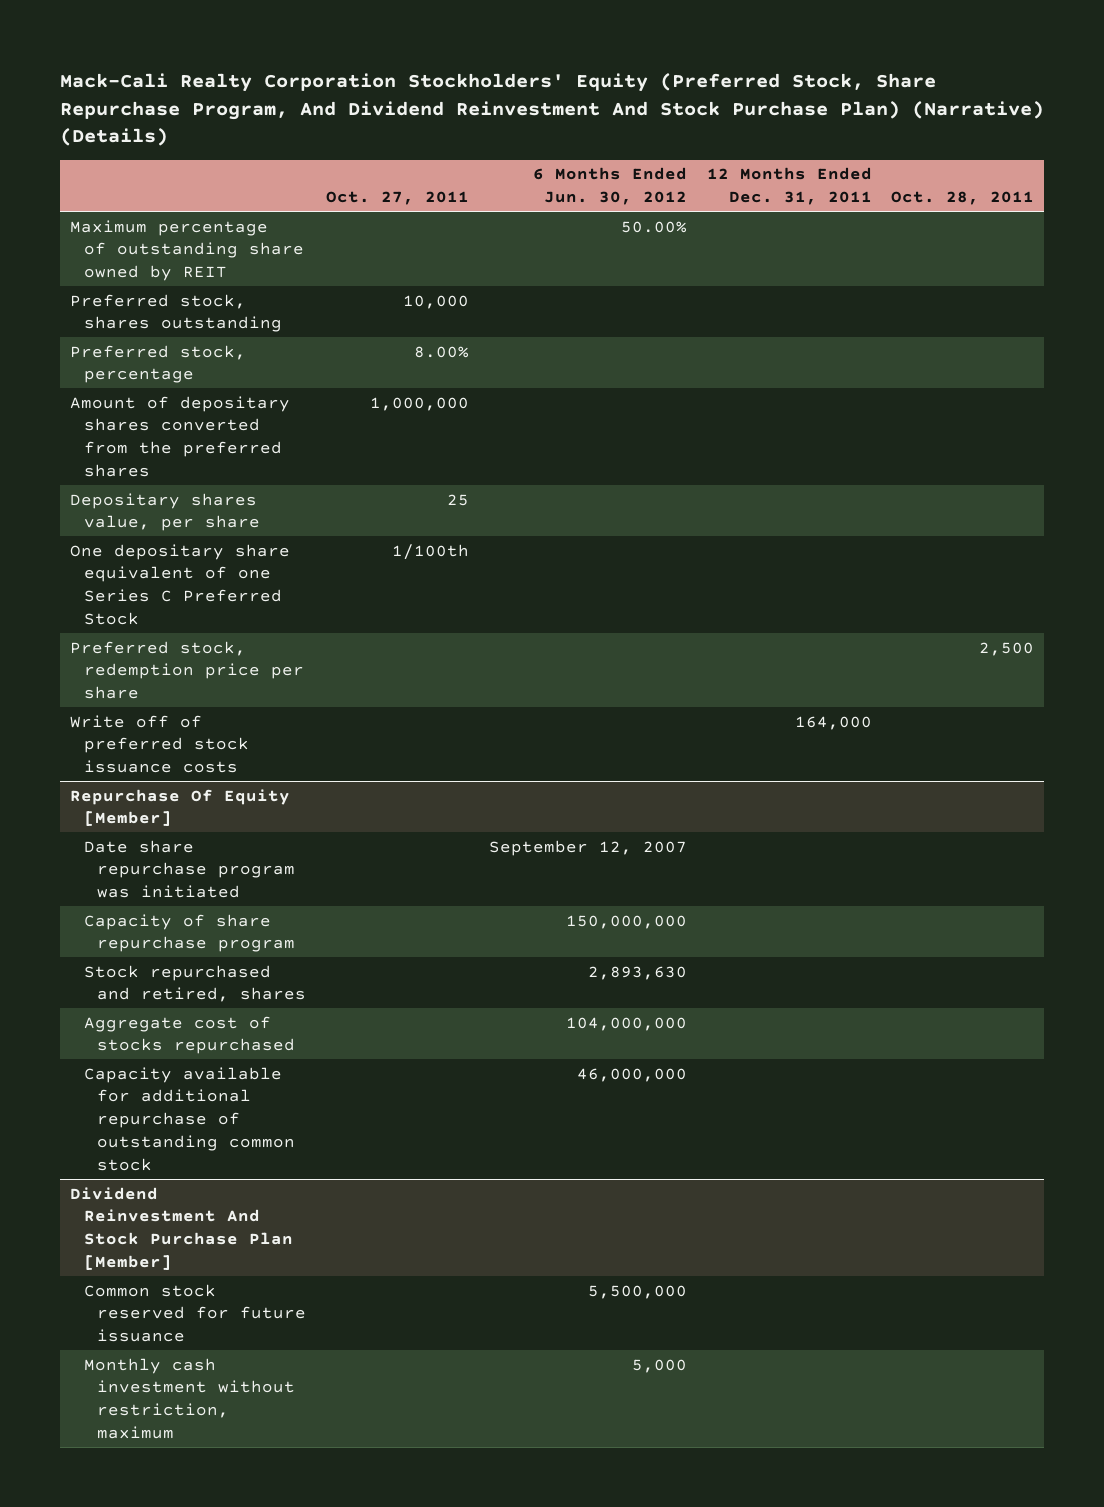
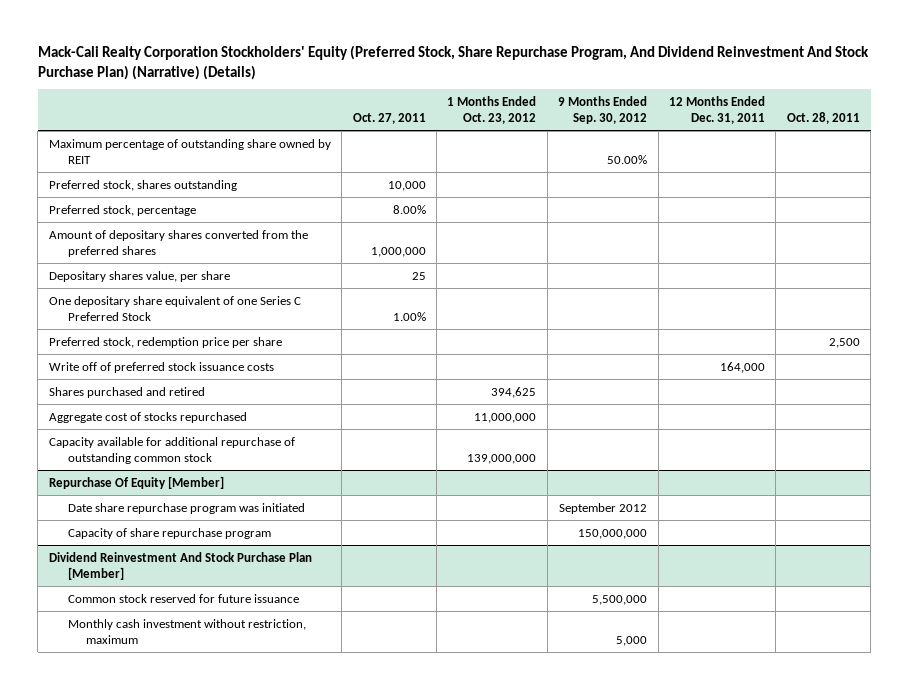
- | Oct. 27, 2011 | 6 Months Ended Jun. 30, 2012 | 12 Months Ended Dec. 31, 2011 | Oct. 28, 2011
+ | Oct. 27, 2011 | 1 Months Ended Oct. 23, 2012 | 9 Months Ended Sep. 30, 2012 | 12 Months Ended Dec. 31, 2011 | Oct. 28, 2011
- One depositary share equivalent of one Series C Preferred Stock | 1/100th | | |
+ One depositary share equivalent of one Series C Preferred Stock | 1.00% | | | |
+ Shares purchased and retired | | 394,625 | | |
+ Aggregate cost of stocks repurchased | | 11,000,000 | | |
+ Capacity available for additional repurchase of outstanding common stock | | 139,000,000 | | |
@ Repurchase Of Equity [Member]
- Stock repurchased and retired, shares | | 2,893,630 | |
- Aggregate cost of stocks repurchased | | 104,000,000 | |
- Capacity available for additional repurchase of outstanding common stock | | 46,000,000 | |

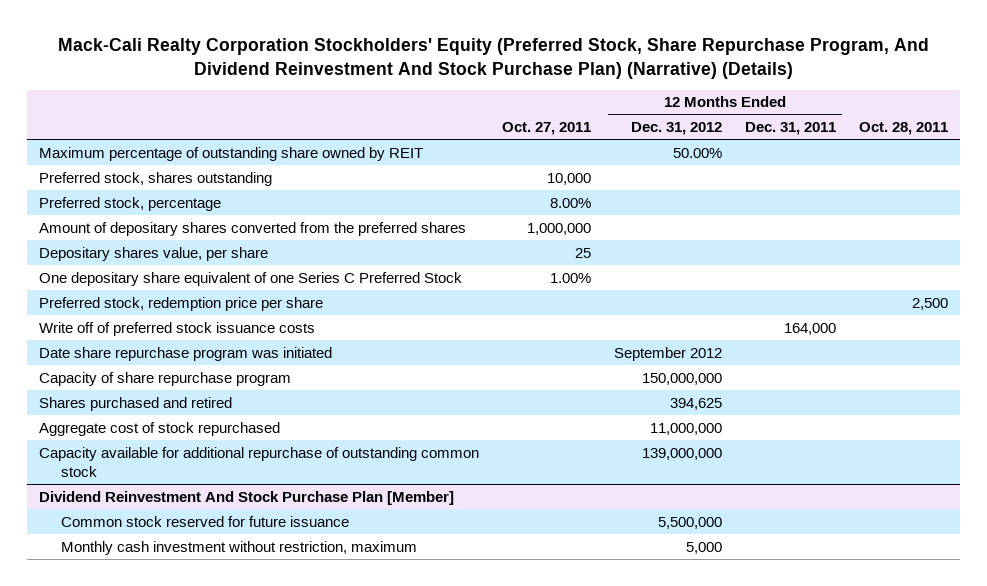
- | Oct. 27, 2011 | 1 Months Ended Oct. 23, 2012 | 9 Months Ended Sep. 30, 2012 | 12 Months Ended Dec. 31, 2011 | Oct. 28, 2011
+ | Oct. 27, 2011 | 12 Months Ended Dec. 31, 2012 | 12 Months Ended Dec. 31, 2011 | Oct. 28, 2011
+ Date share repurchase program was initiated | | September 2012 | |
+ Capacity of share repurchase program | | 150,000,000 | |
- Aggregate cost of stocks repurchased | | 11,000,000 | | |
+ Aggregate cost of stock repurchased | | 11,000,000 | |
- Repurchase Of Equity [Member]
- Date share repurchase program was initiated | | | September 2012 | |
- Capacity of share repurchase program | | | 150,000,000 | |

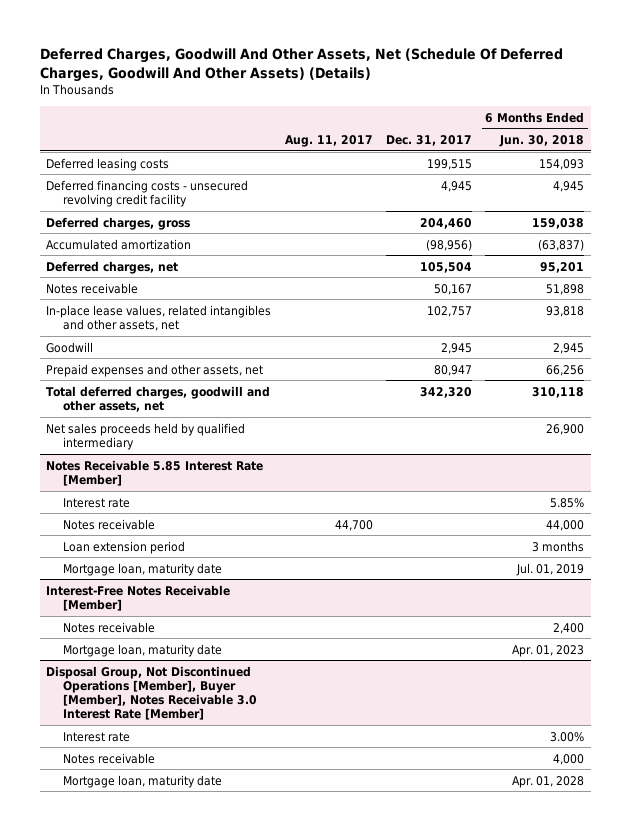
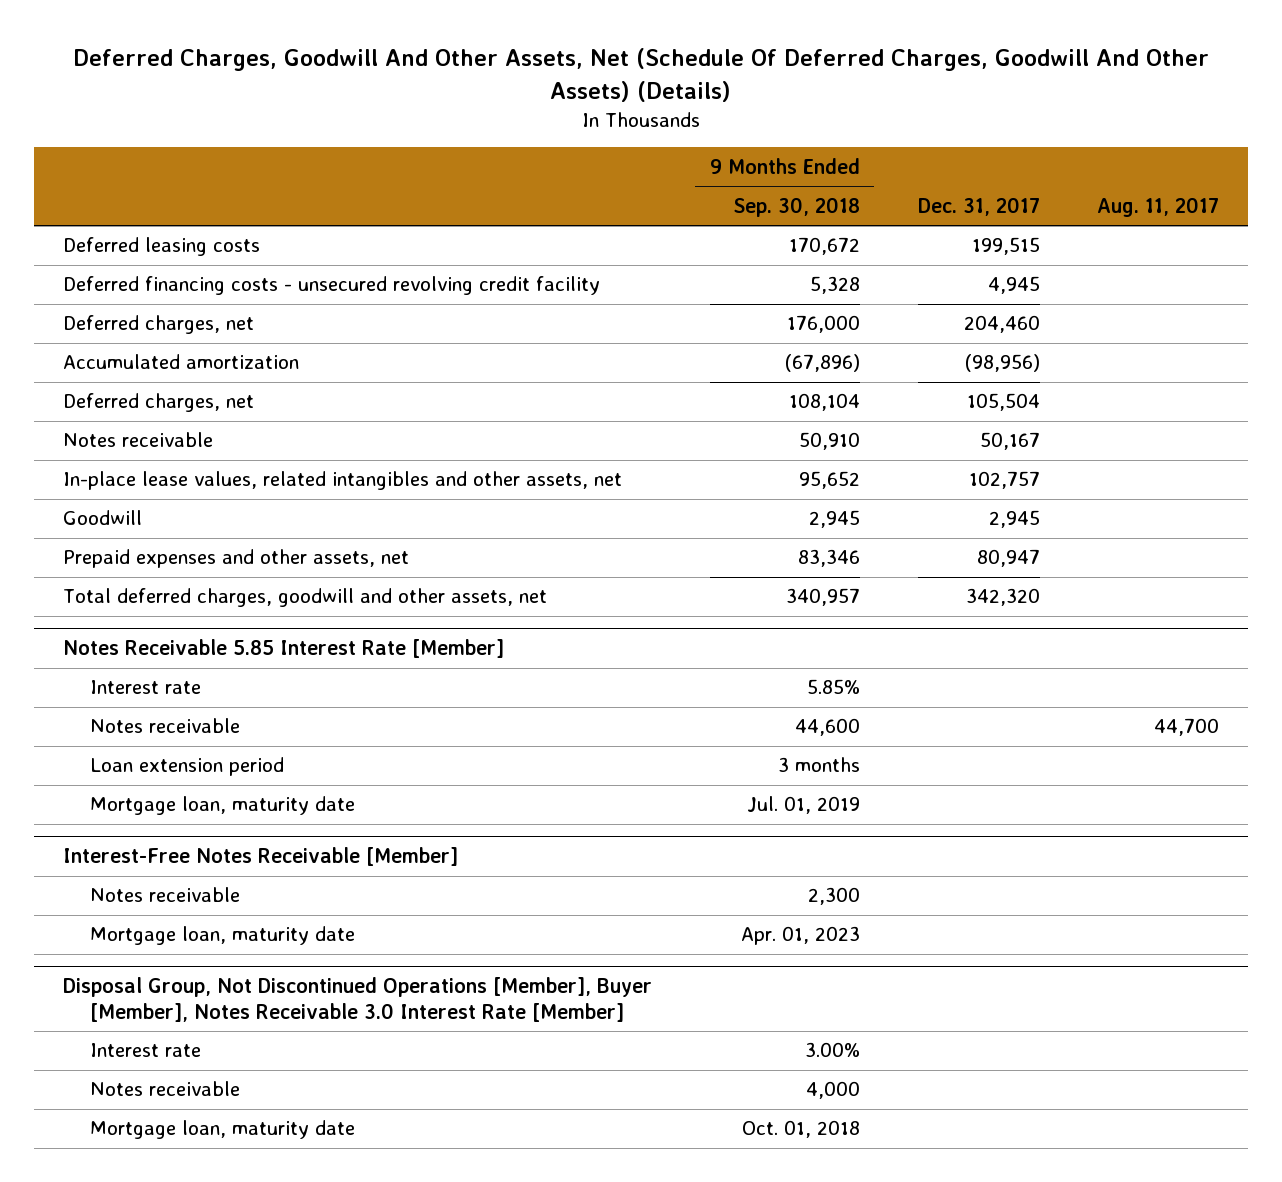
- | Aug. 11, 2017 | Dec. 31, 2017 | 6 Months Ended Jun. 30, 2018
+ | 9 Months Ended Sep. 30, 2018 | Dec. 31, 2017 | Aug. 11, 2017
- Deferred charges, gross | | 204,460 | 159,038
+ Deferred charges, net | 176,000 | 204,460 |
- Net sales proceeds held by qualified intermediary | | | 26,900

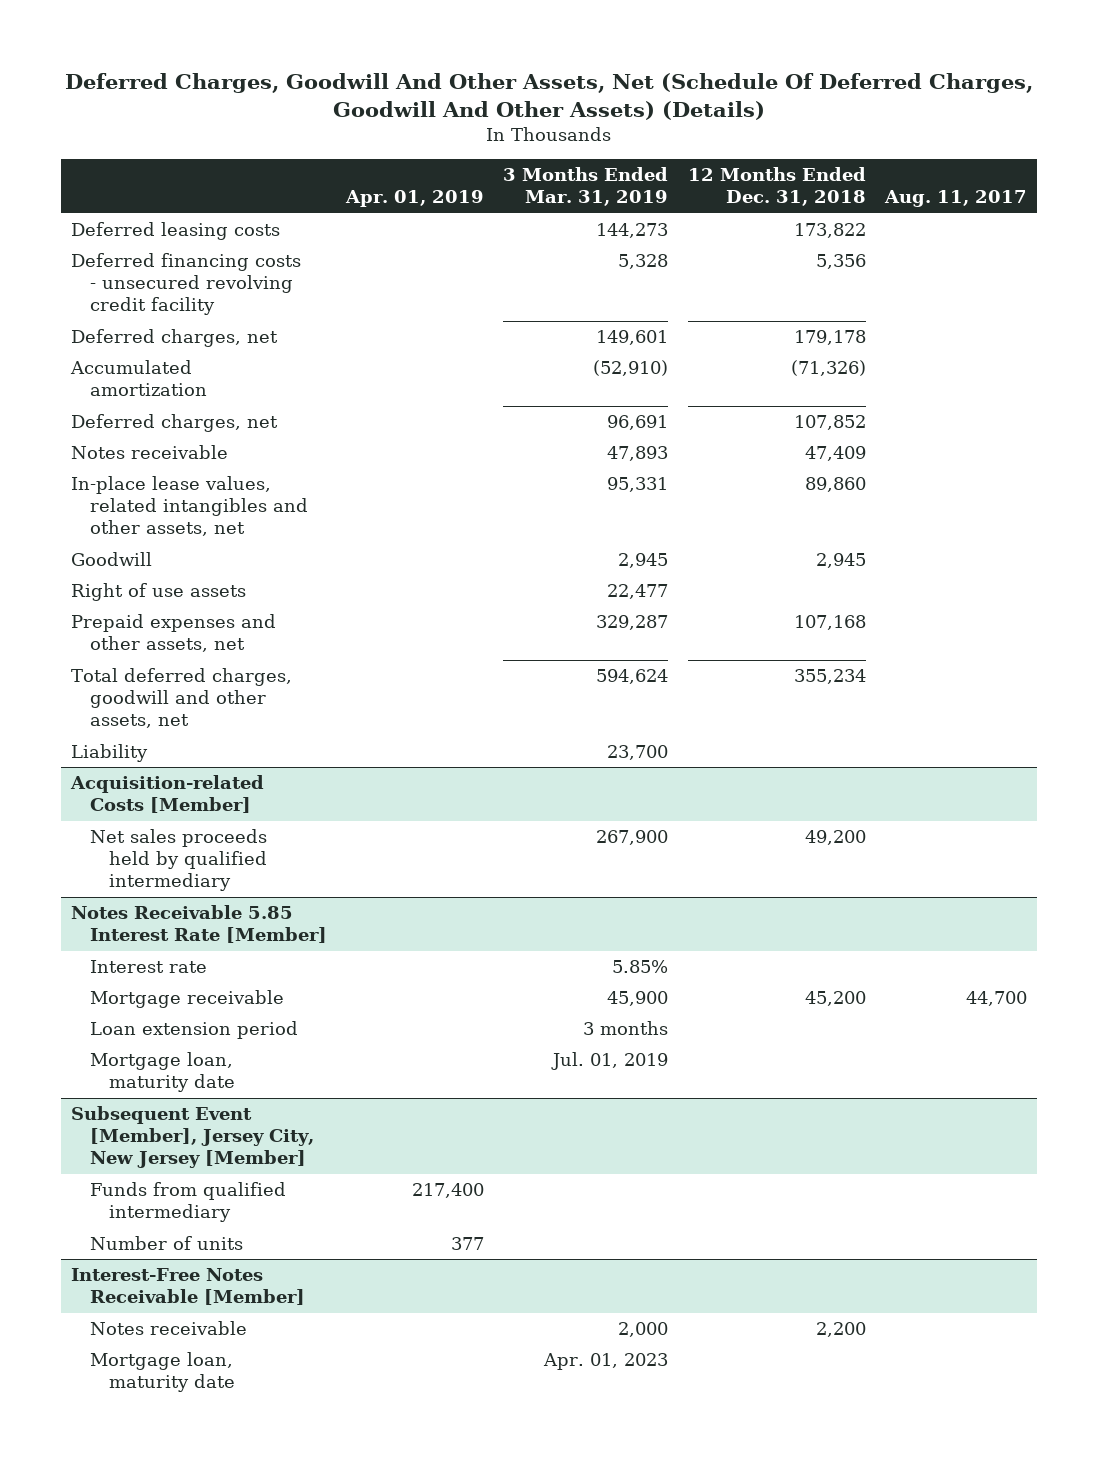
- | 9 Months Ended Sep. 30, 2018 | Dec. 31, 2017 | Aug. 11, 2017
+ | Apr. 01, 2019 | 3 Months Ended Mar. 31, 2019 | 12 Months Ended Dec. 31, 2018 | Aug. 11, 2017
+ Right of use assets | | 22,477 | |
+ Liability | | 23,700 | |
+ Acquisition-related Costs [Member]
+ Net sales proceeds held by qualified intermediary | | 267,900 | 49,200 |
@ Notes Receivable 5.85 Interest Rate [Member]
- Notes receivable | 44,600 | | 44,700
+ Mortgage receivable | | 45,900 | 45,200 | 44,700
+ Subsequent Event [Member], Jersey City, New Jersey [Member]
+ Funds from qualified intermediary | 217,400 | | |
+ Number of units | 377 | | |
- Disposal Group, Not Discontinued Operations [Member], Buyer [Member], Notes Receivable 3.0 Interest Rate [Member]
- Interest rate | 3.00% | |
- Notes receivable | 4,000 | |
- Mortgage loan, maturity date | Oct. 01, 2018 | |

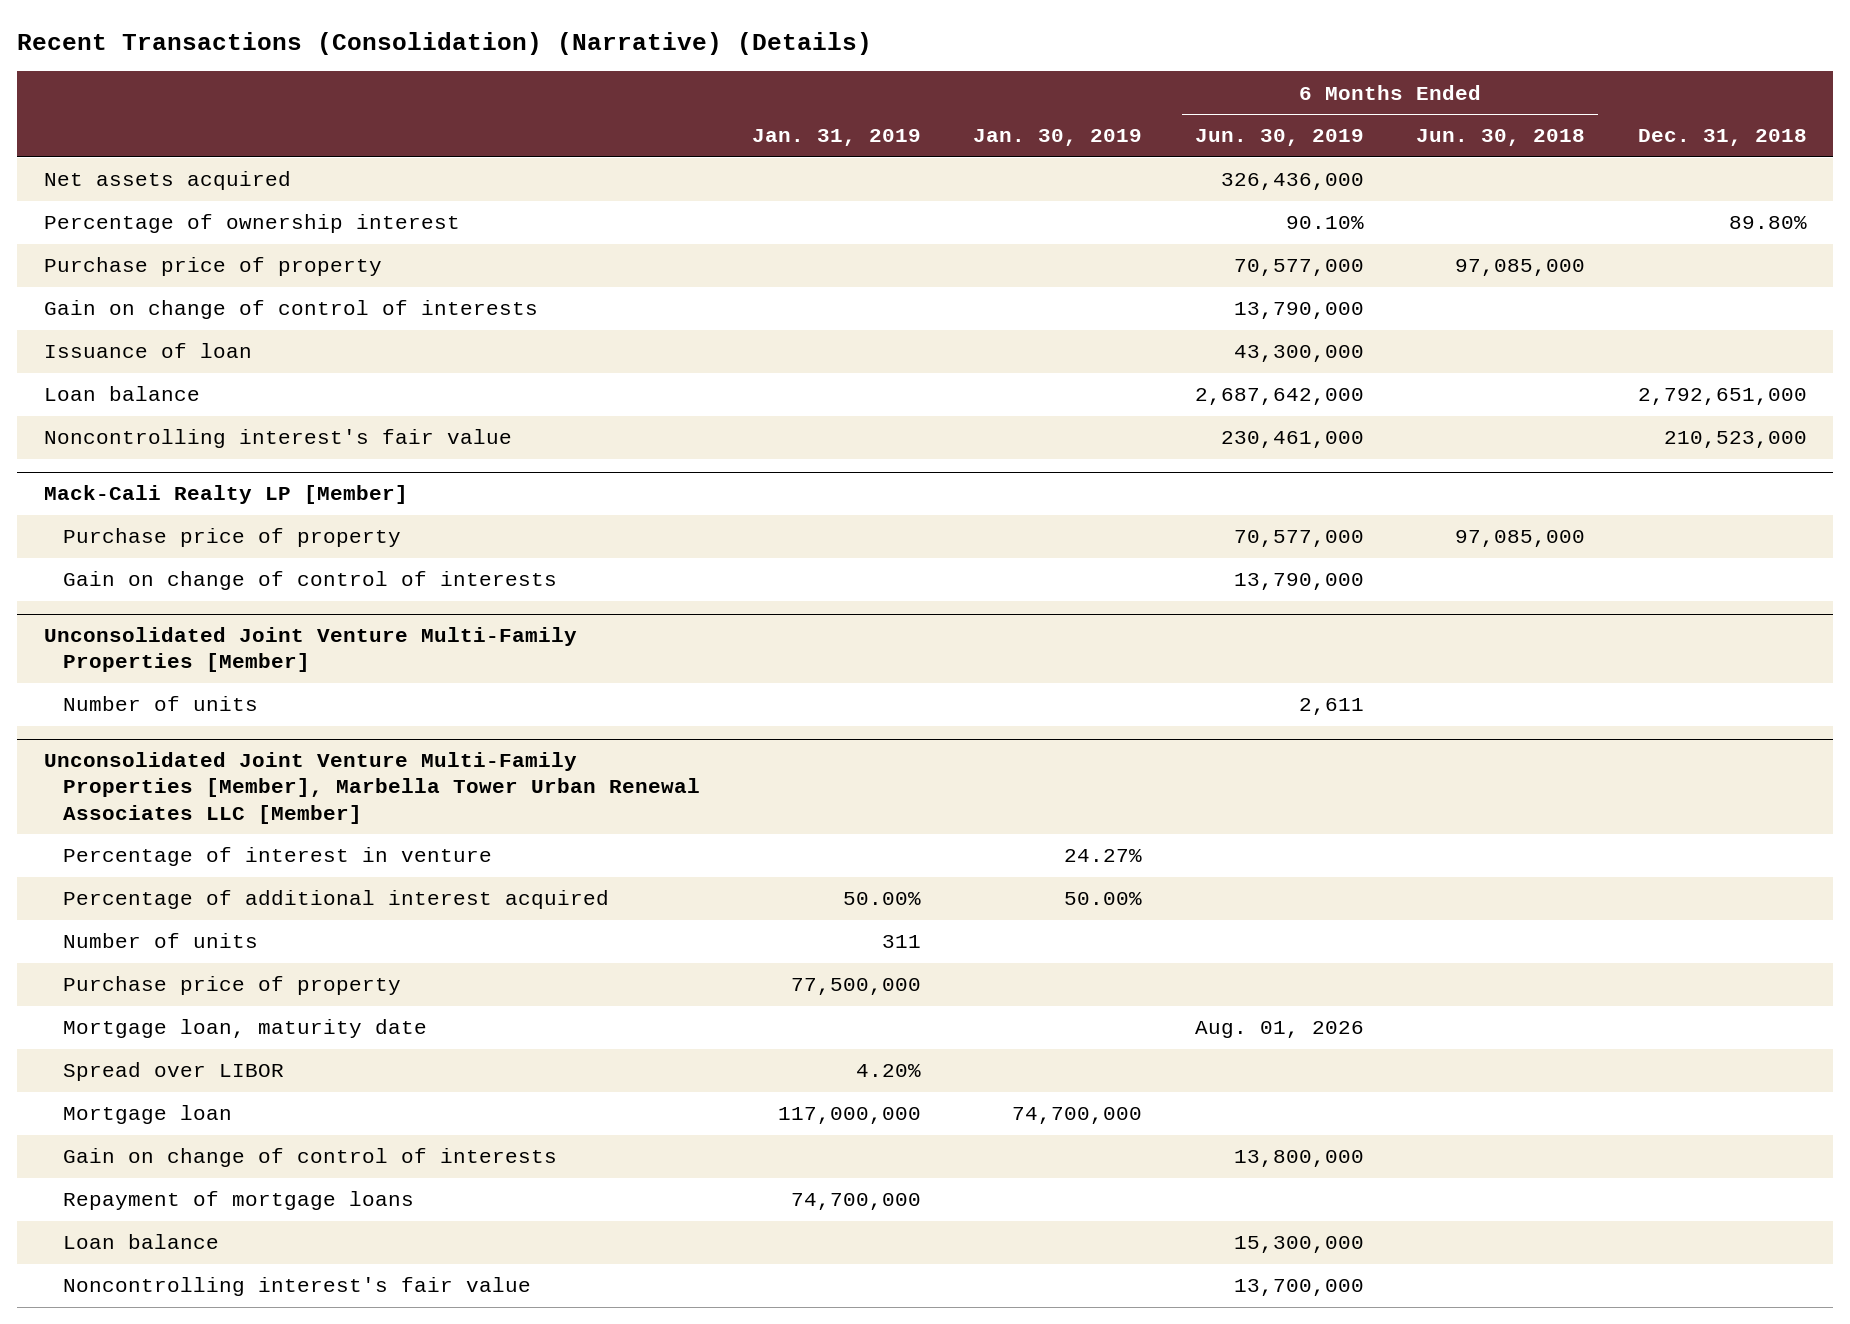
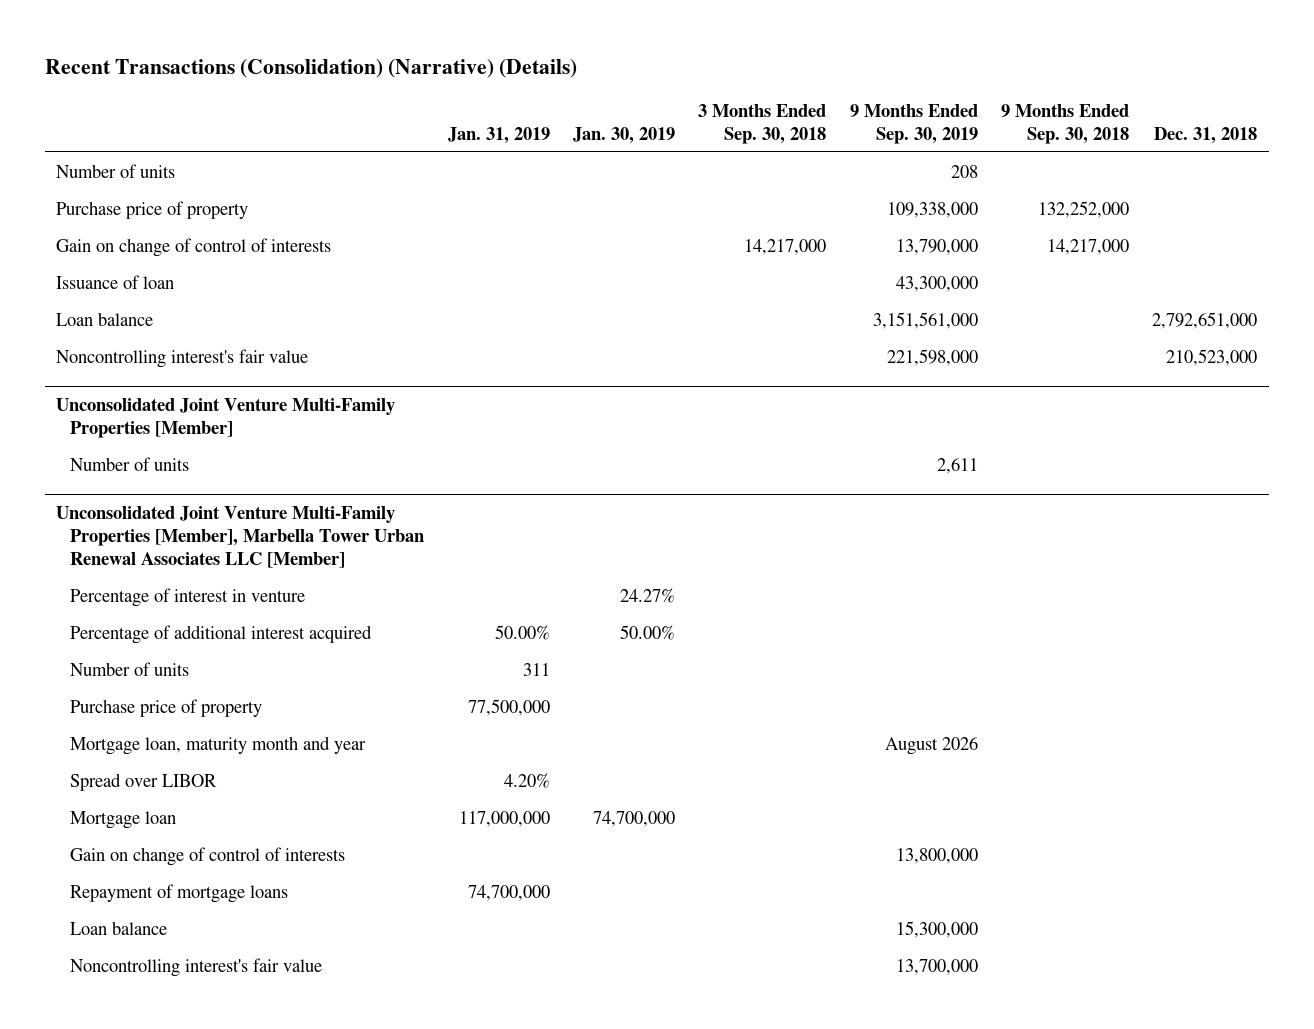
- | Jan. 31, 2019 | Jan. 30, 2019 | 6 Months Ended Jun. 30, 2019 | 6 Months Ended Jun. 30, 2018 | Dec. 31, 2018
+ | Jan. 31, 2019 | Jan. 30, 2019 | 3 Months Ended Sep. 30, 2018 | 9 Months Ended Sep. 30, 2019 | 9 Months Ended Sep. 30, 2018 | Dec. 31, 2018
- Net assets acquired | | | 326,436,000 | |
- Percentage of ownership interest | | | 90.10% | | 89.80%
+ Number of units | | | | 208 | |
- Mack-Cali Realty LP [Member]
- Purchase price of property | | | 70,577,000 | 97,085,000 |
- Gain on change of control of interests | | | 13,790,000 | |
@ Unconsolidated Joint Venture Multi-Family Properties [Member], Marbella Tower Urban Renewal Associates LLC [Member]
- Mortgage loan, maturity date | | | Aug. 01, 2026 | |
+ Mortgage loan, maturity month and year | | | | August 2026 | |

